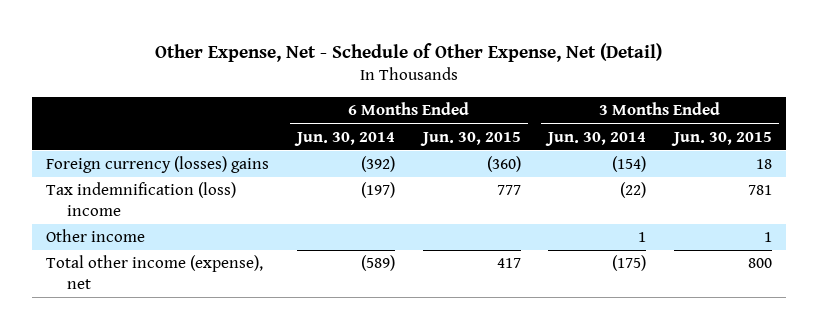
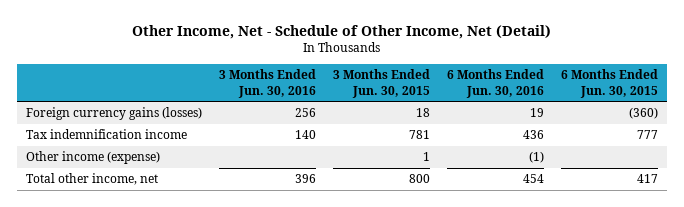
- Other Expense, Net - Schedule of Other Expense, Net (Detail)
+ Other Income, Net - Schedule of Other Income, Net (Detail)
- | 6 Months Ended Jun. 30, 2014 | 6 Months Ended Jun. 30, 2015 | 3 Months Ended Jun. 30, 2014 | 3 Months Ended Jun. 30, 2015
+ | 3 Months Ended Jun. 30, 2016 | 3 Months Ended Jun. 30, 2015 | 6 Months Ended Jun. 30, 2016 | 6 Months Ended Jun. 30, 2015
- Foreign currency (losses) gains | (392) | (360) | (154) | 18
- Tax indemnification (loss) income | (197) | 777 | (22) | 781
- Other income | | | 1 | 1
- Total other income (expense), net | (589) | 417 | (175) | 800
+ Foreign currency gains (losses) | 256 | 18 | 19 | (360)
+ Tax indemnification income | 140 | 781 | 436 | 777
+ Other income (expense) | | 1 | (1) |
+ Total other income, net | 396 | 800 | 454 | 417

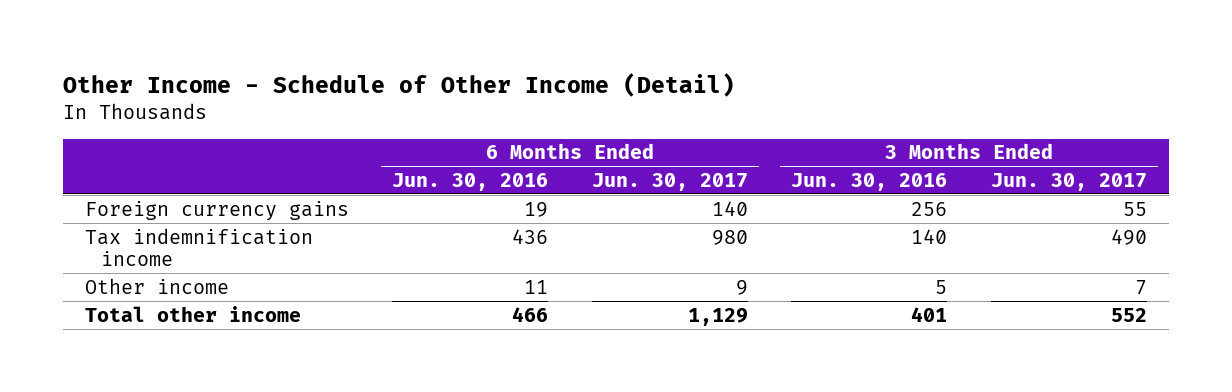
- Other Income, Net - Schedule of Other Income, Net (Detail)
+ Other Income - Schedule of Other Income (Detail)
- | 3 Months Ended Jun. 30, 2016 | 3 Months Ended Jun. 30, 2015 | 6 Months Ended Jun. 30, 2016 | 6 Months Ended Jun. 30, 2015
+ | 6 Months Ended Jun. 30, 2016 | 6 Months Ended Jun. 30, 2017 | 3 Months Ended Jun. 30, 2016 | 3 Months Ended Jun. 30, 2017
- Foreign currency gains (losses) | 256 | 18 | 19 | (360)
+ Foreign currency gains | 19 | 140 | 256 | 55
- Other income (expense) | | 1 | (1) |
- Total other income, net | 396 | 800 | 454 | 417
+ Other income | 11 | 9 | 5 | 7
+ Total other income | 466 | 1,129 | 401 | 552

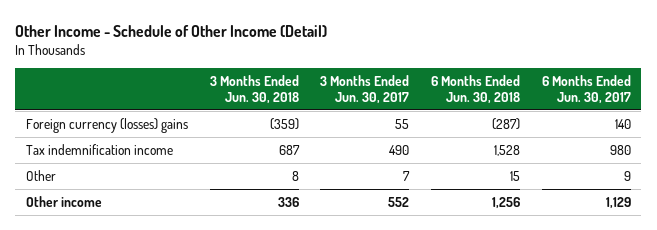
- | 6 Months Ended Jun. 30, 2016 | 6 Months Ended Jun. 30, 2017 | 3 Months Ended Jun. 30, 2016 | 3 Months Ended Jun. 30, 2017
+ | 3 Months Ended Jun. 30, 2018 | 3 Months Ended Jun. 30, 2017 | 6 Months Ended Jun. 30, 2018 | 6 Months Ended Jun. 30, 2017
- Foreign currency gains | 19 | 140 | 256 | 55
+ Foreign currency (losses) gains | (359) | 55 | (287) | 140
- Other income | 11 | 9 | 5 | 7
- Total other income | 466 | 1,129 | 401 | 552
+ Other | 8 | 7 | 15 | 9
+ Other income | 336 | 552 | 1,256 | 1,129

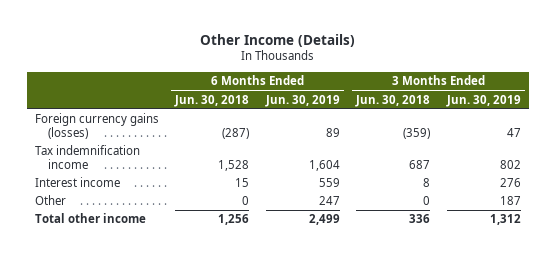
- Other Income - Schedule of Other Income (Detail)
+ Other Income (Details)
- | 3 Months Ended Jun. 30, 2018 | 3 Months Ended Jun. 30, 2017 | 6 Months Ended Jun. 30, 2018 | 6 Months Ended Jun. 30, 2017
+ | 6 Months Ended Jun. 30, 2018 | 6 Months Ended Jun. 30, 2019 | 3 Months Ended Jun. 30, 2018 | 3 Months Ended Jun. 30, 2019
- Foreign currency (losses) gains | (359) | 55 | (287) | 140
+ Foreign currency gains (losses) | (287) | 89 | (359) | 47
- Other | 8 | 7 | 15 | 9
- Other income | 336 | 552 | 1,256 | 1,129
+ Interest income | 15 | 559 | 8 | 276
+ Other | 0 | 247 | 0 | 187
+ Total other income | 1,256 | 2,499 | 336 | 1,312

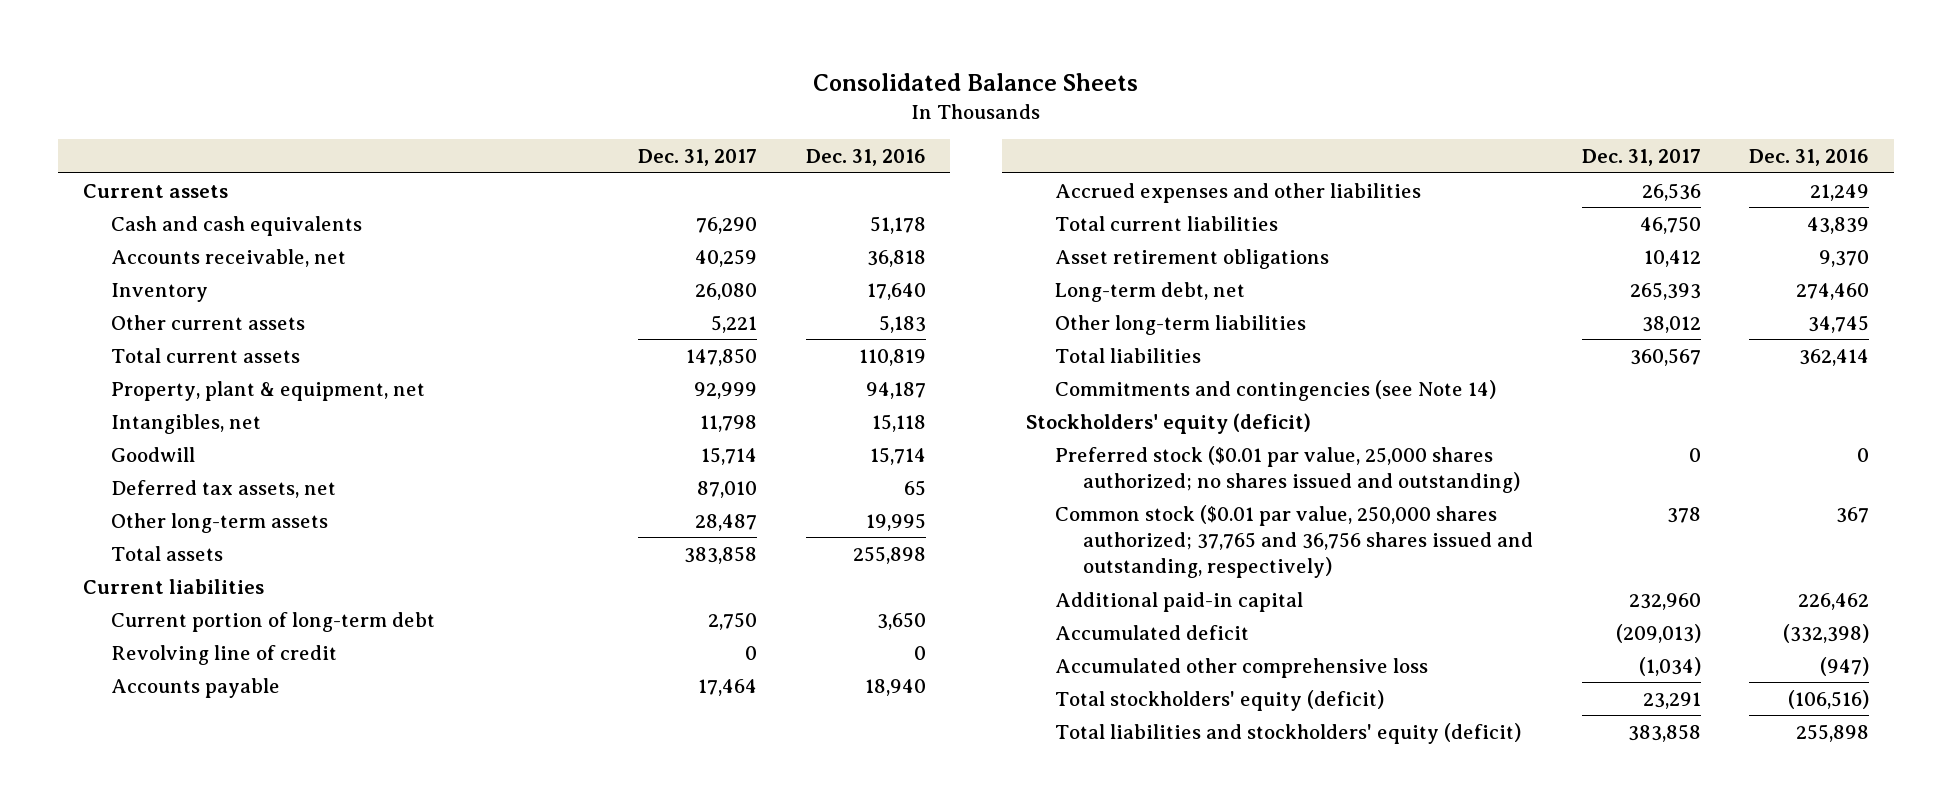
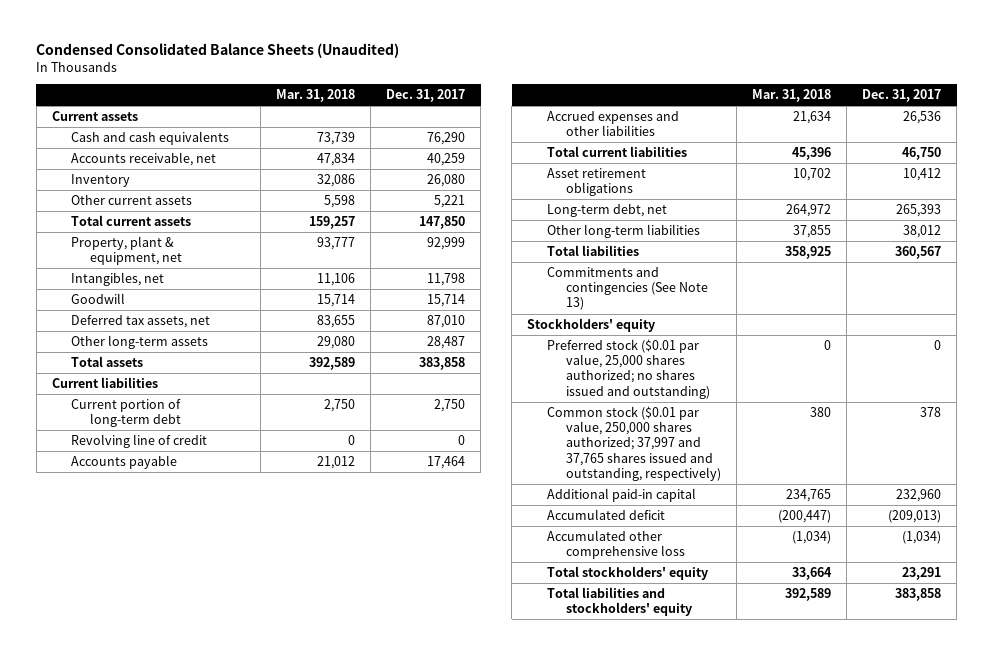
- Consolidated Balance Sheets
+ Condensed Consolidated Balance Sheets (Unaudited)
- | Dec. 31, 2017 | Dec. 31, 2016
+ | Mar. 31, 2018 | Dec. 31, 2017
- Commitments and contingencies (see Note 14)
- Stockholders' equity (deficit)
+ Commitments and contingencies (See Note 13)
+ Stockholders' equity
- Common stock ($0.01 par value, 250,000 shares authorized; 37,765 and 36,756 shares issued and outstanding, respectively) | 378 | 367
+ Common stock ($0.01 par value, 250,000 shares authorized; 37,997 and 37,765 shares issued and outstanding, respectively) | 380 | 378
- Total stockholders' equity (deficit) | 23,291 | (106,516)
- Total liabilities and stockholders' equity (deficit) | 383,858 | 255,898
+ Total stockholders' equity | 33,664 | 23,291
+ Total liabilities and stockholders' equity | 392,589 | 383,858

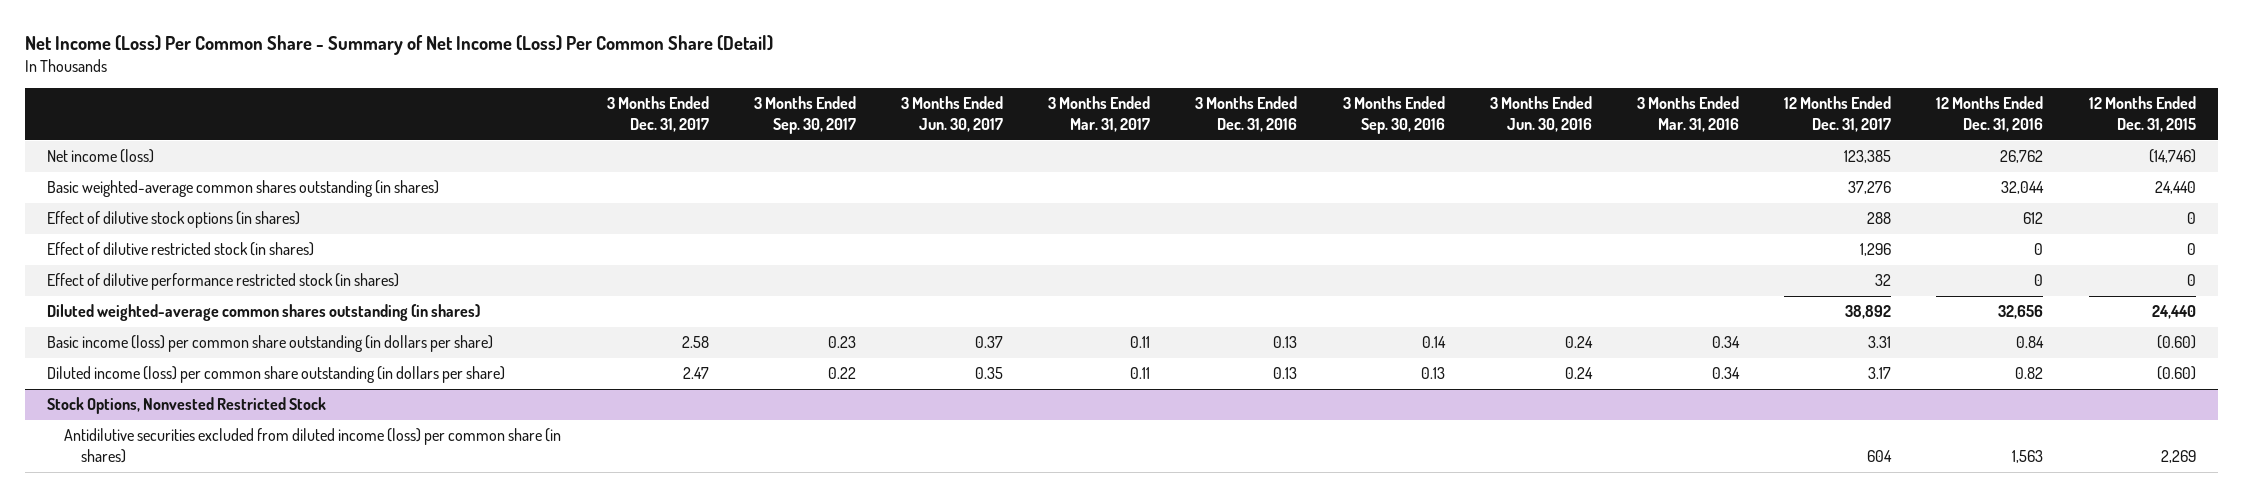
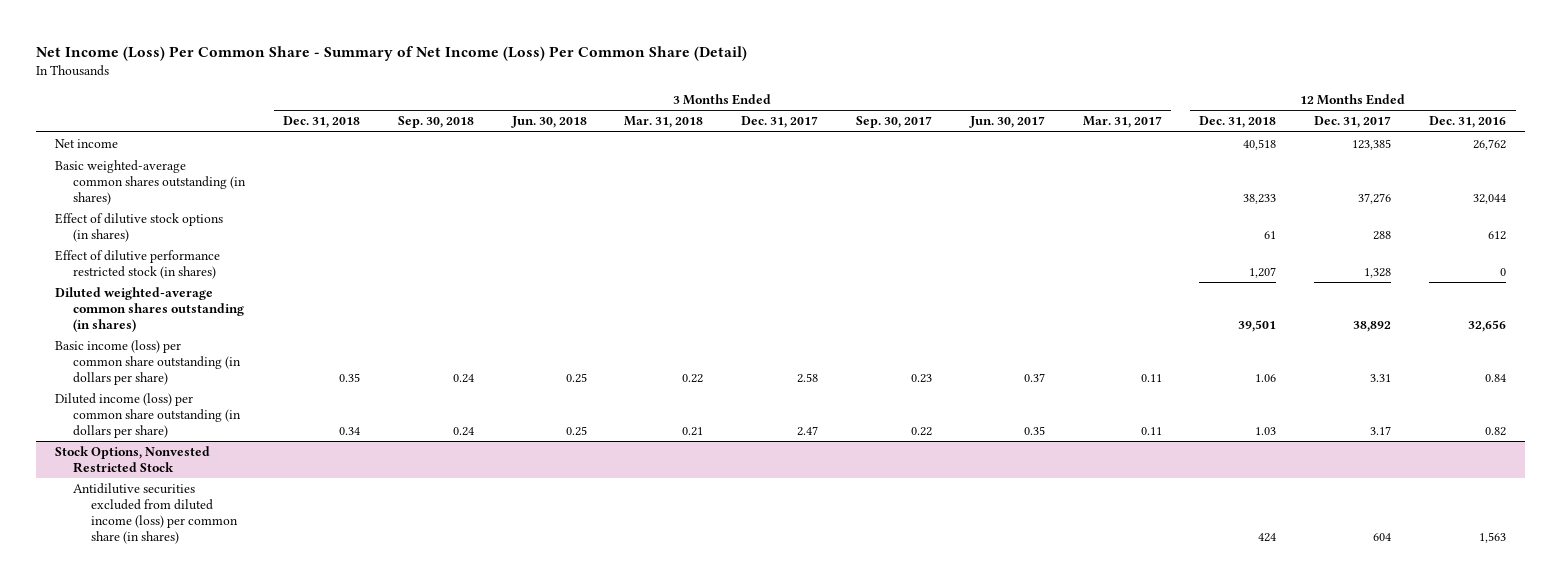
- | 3 Months Ended Dec. 31, 2017 | 3 Months Ended Sep. 30, 2017 | 3 Months Ended Jun. 30, 2017 | 3 Months Ended Mar. 31, 2017 | 3 Months Ended Dec. 31, 2016 | 3 Months Ended Sep. 30, 2016 | 3 Months Ended Jun. 30, 2016 | 3 Months Ended Mar. 31, 2016 | 12 Months Ended Dec. 31, 2017 | 12 Months Ended Dec. 31, 2016 | 12 Months Ended Dec. 31, 2015
+ | 3 Months Ended Dec. 31, 2018 | 3 Months Ended Sep. 30, 2018 | 3 Months Ended Jun. 30, 2018 | 3 Months Ended Mar. 31, 2018 | 3 Months Ended Dec. 31, 2017 | 3 Months Ended Sep. 30, 2017 | 3 Months Ended Jun. 30, 2017 | 3 Months Ended Mar. 31, 2017 | 12 Months Ended Dec. 31, 2018 | 12 Months Ended Dec. 31, 2017 | 12 Months Ended Dec. 31, 2016
- Net income (loss) | | | | | | | | | 123,385 | 26,762 | (14,746)
+ Net income | | | | | | | | | 40,518 | 123,385 | 26,762
- Effect of dilutive restricted stock (in shares) | | | | | | | | | 1,296 | 0 | 0
- Effect of dilutive performance restricted stock (in shares) | | | | | | | | | 32 | 0 | 0
+ Effect of dilutive performance restricted stock (in shares) | | | | | | | | | 1,207 | 1,328 | 0

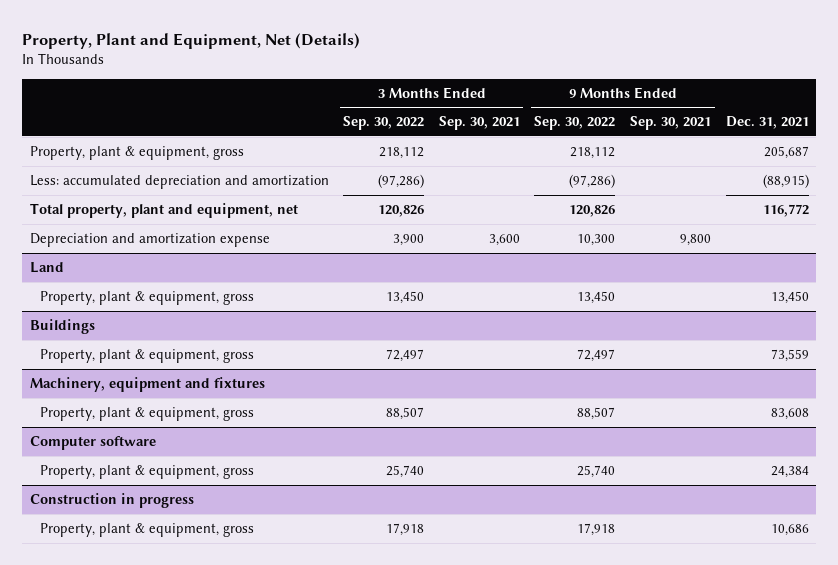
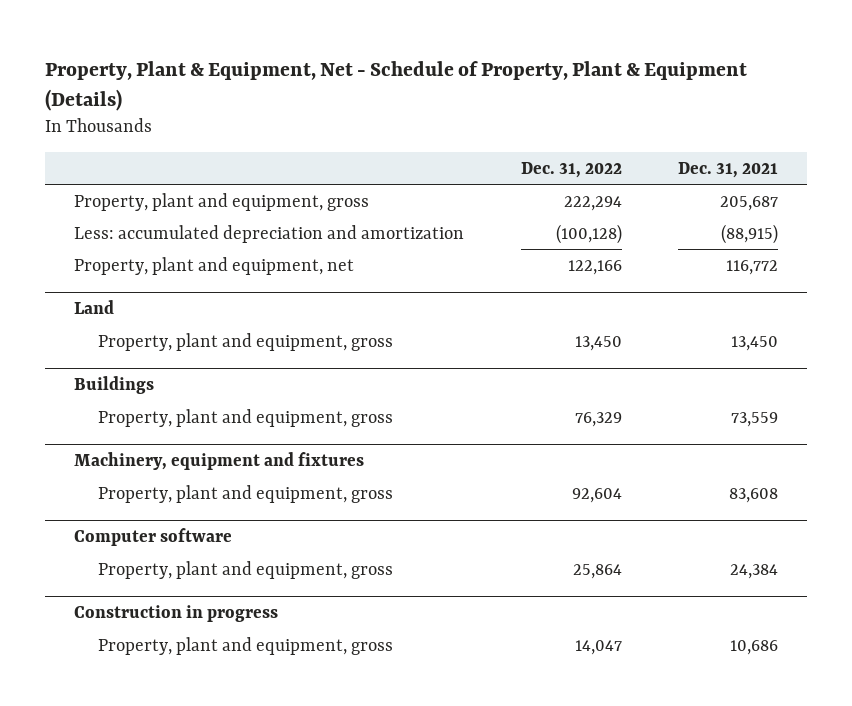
- Property, Plant and Equipment, Net (Details)
+ Property, Plant & Equipment, Net - Schedule of Property, Plant & Equipment (Details)
- | 3 Months Ended Sep. 30, 2022 | 3 Months Ended Sep. 30, 2021 | 9 Months Ended Sep. 30, 2022 | 9 Months Ended Sep. 30, 2021 | Dec. 31, 2021
+ | Dec. 31, 2022 | Dec. 31, 2021
- Property, plant & equipment, gross | 218,112 | | 218,112 | | 205,687
+ Property, plant and equipment, gross | 222,294 | 205,687
- Total property, plant and equipment, net | 120,826 | | 120,826 | | 116,772
- Depreciation and amortization expense | 3,900 | 3,600 | 10,300 | 9,800 |
+ Property, plant and equipment, net | 122,166 | 116,772
@ Land
- Property, plant & equipment, gross | 13,450 | | 13,450 | | 13,450
+ Property, plant and equipment, gross | 13,450 | 13,450
@ Buildings
- Property, plant & equipment, gross | 72,497 | | 72,497 | | 73,559
+ Property, plant and equipment, gross | 76,329 | 73,559
@ Machinery, equipment and fixtures
- Property, plant & equipment, gross | 88,507 | | 88,507 | | 83,608
+ Property, plant and equipment, gross | 92,604 | 83,608
@ Computer software
- Property, plant & equipment, gross | 25,740 | | 25,740 | | 24,384
+ Property, plant and equipment, gross | 25,864 | 24,384
@ Construction in progress
- Property, plant & equipment, gross | 17,918 | | 17,918 | | 10,686
+ Property, plant and equipment, gross | 14,047 | 10,686

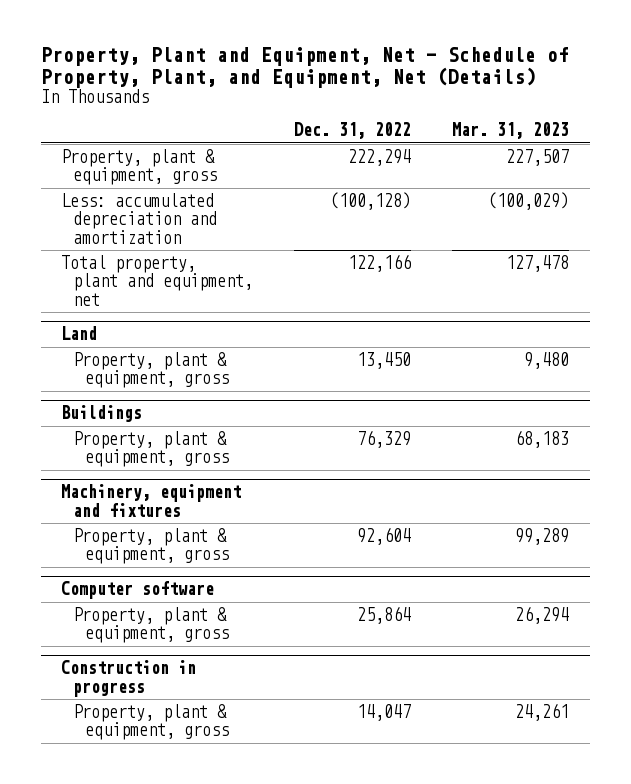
- Property, Plant & Equipment, Net - Schedule of Property, Plant & Equipment (Details)
+ Property, Plant and Equipment, Net - Schedule of Property, Plant, and Equipment, Net (Details)
- | Dec. 31, 2022 | Dec. 31, 2021
+ | Dec. 31, 2022 | Mar. 31, 2023
- Property, plant and equipment, gross | 222,294 | 205,687
+ Property, plant & equipment, gross | 222,294 | 227,507
- Property, plant and equipment, net | 122,166 | 116,772
+ Total property, plant and equipment, net | 122,166 | 127,478
@ Land
- Property, plant and equipment, gross | 13,450 | 13,450
+ Property, plant & equipment, gross | 13,450 | 9,480
@ Buildings
- Property, plant and equipment, gross | 76,329 | 73,559
+ Property, plant & equipment, gross | 76,329 | 68,183
@ Machinery, equipment and fixtures
- Property, plant and equipment, gross | 92,604 | 83,608
+ Property, plant & equipment, gross | 92,604 | 99,289
@ Computer software
- Property, plant and equipment, gross | 25,864 | 24,384
+ Property, plant & equipment, gross | 25,864 | 26,294
@ Construction in progress
- Property, plant and equipment, gross | 14,047 | 10,686
+ Property, plant & equipment, gross | 14,047 | 24,261

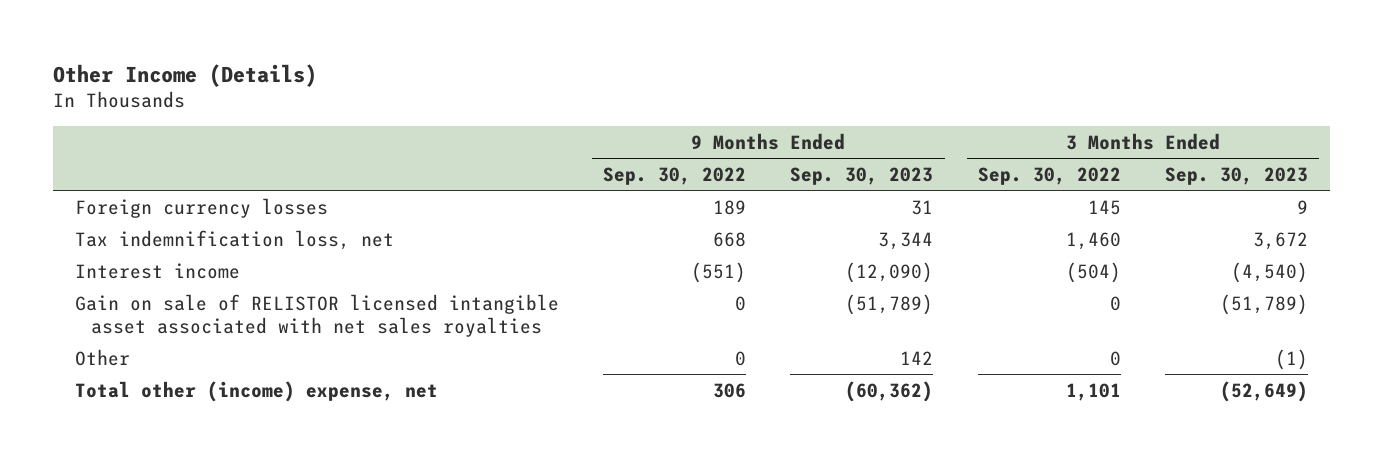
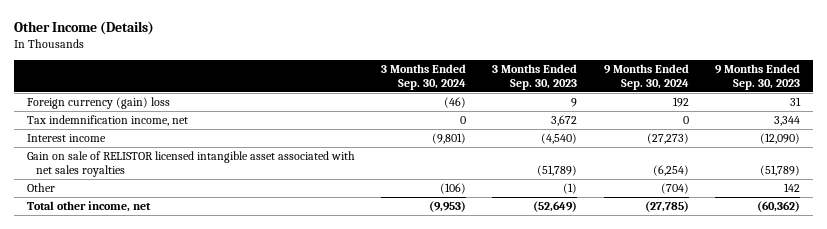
- | 9 Months Ended Sep. 30, 2022 | 9 Months Ended Sep. 30, 2023 | 3 Months Ended Sep. 30, 2022 | 3 Months Ended Sep. 30, 2023
+ | 3 Months Ended Sep. 30, 2024 | 3 Months Ended Sep. 30, 2023 | 9 Months Ended Sep. 30, 2024 | 9 Months Ended Sep. 30, 2023
- Foreign currency losses | 189 | 31 | 145 | 9
- Tax indemnification loss, net | 668 | 3,344 | 1,460 | 3,672
+ Foreign currency (gain) loss | (46) | 9 | 192 | 31
+ Tax indemnification income, net | 0 | 3,672 | 0 | 3,344
- Total other (income) expense, net | 306 | (60,362) | 1,101 | (52,649)
+ Total other income, net | (9,953) | (52,649) | (27,785) | (60,362)

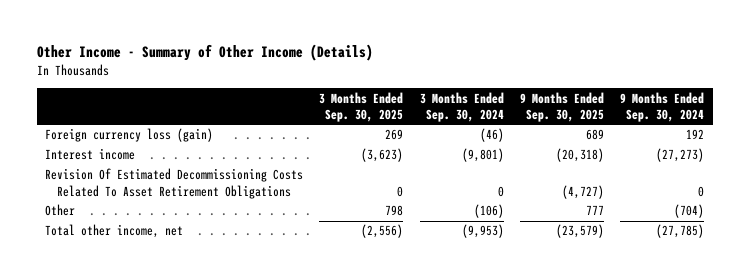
- Other Income (Details)
+ Other Income - Summary of Other Income (Details)
- | 3 Months Ended Sep. 30, 2024 | 3 Months Ended Sep. 30, 2023 | 9 Months Ended Sep. 30, 2024 | 9 Months Ended Sep. 30, 2023
+ | 3 Months Ended Sep. 30, 2025 | 3 Months Ended Sep. 30, 2024 | 9 Months Ended Sep. 30, 2025 | 9 Months Ended Sep. 30, 2024
- Foreign currency (gain) loss | (46) | 9 | 192 | 31
- Tax indemnification income, net | 0 | 3,672 | 0 | 3,344
+ Foreign currency loss (gain) | 269 | (46) | 689 | 192
- Gain on sale of RELISTOR licensed intangible asset associated with net sales royalties | | (51,789) | (6,254) | (51,789)
+ Revision Of Estimated Decommissioning Costs Related To Asset Retirement Obligations | 0 | 0 | (4,727) | 0

